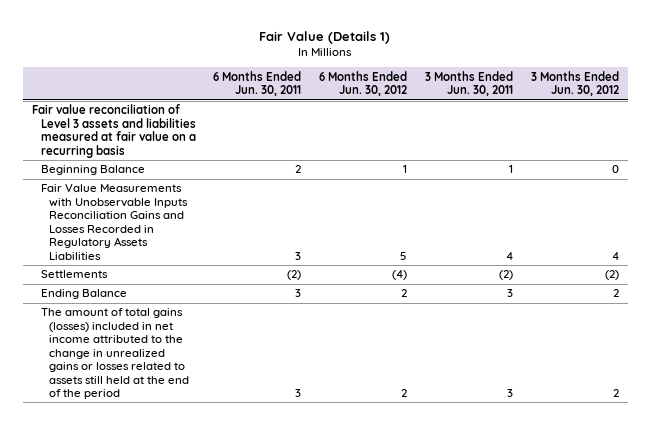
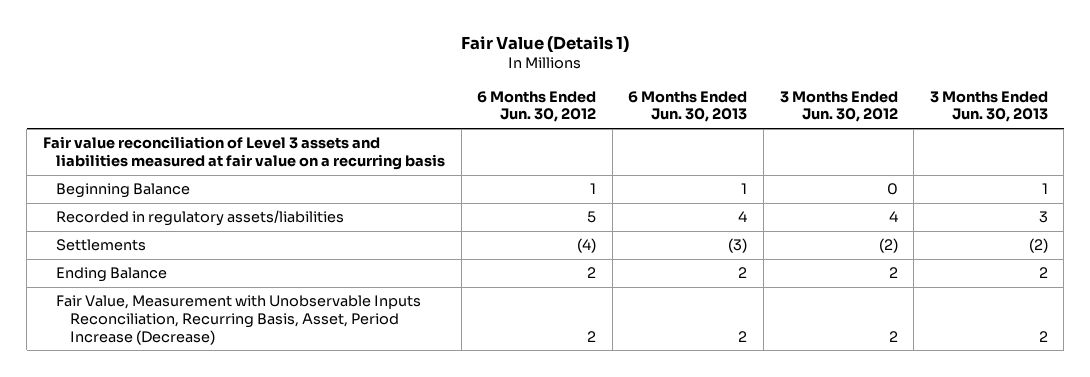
- | 6 Months Ended Jun. 30, 2011 | 6 Months Ended Jun. 30, 2012 | 3 Months Ended Jun. 30, 2011 | 3 Months Ended Jun. 30, 2012
+ | 6 Months Ended Jun. 30, 2012 | 6 Months Ended Jun. 30, 2013 | 3 Months Ended Jun. 30, 2012 | 3 Months Ended Jun. 30, 2013
- Fair Value Measurements with Unobservable Inputs Reconciliation Gains and Losses Recorded in Regulatory Assets Liabilities | 3 | 5 | 4 | 4
+ Recorded in regulatory assets/liabilities | 5 | 4 | 4 | 3
- The amount of total gains (losses) included in net income attributed to the change in unrealized gains or losses related to assets still held at the end of the period | 3 | 2 | 3 | 2
+ Fair Value, Measurement with Unobservable Inputs Reconciliation, Recurring Basis, Asset, Period Increase (Decrease) | 2 | 2 | 2 | 2

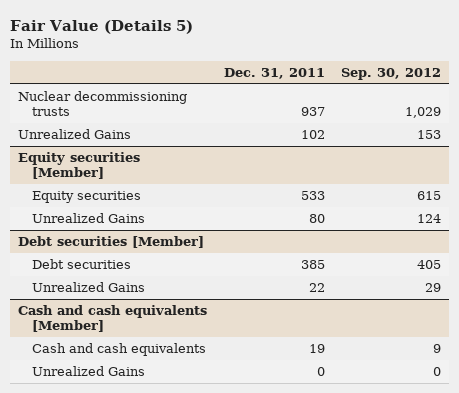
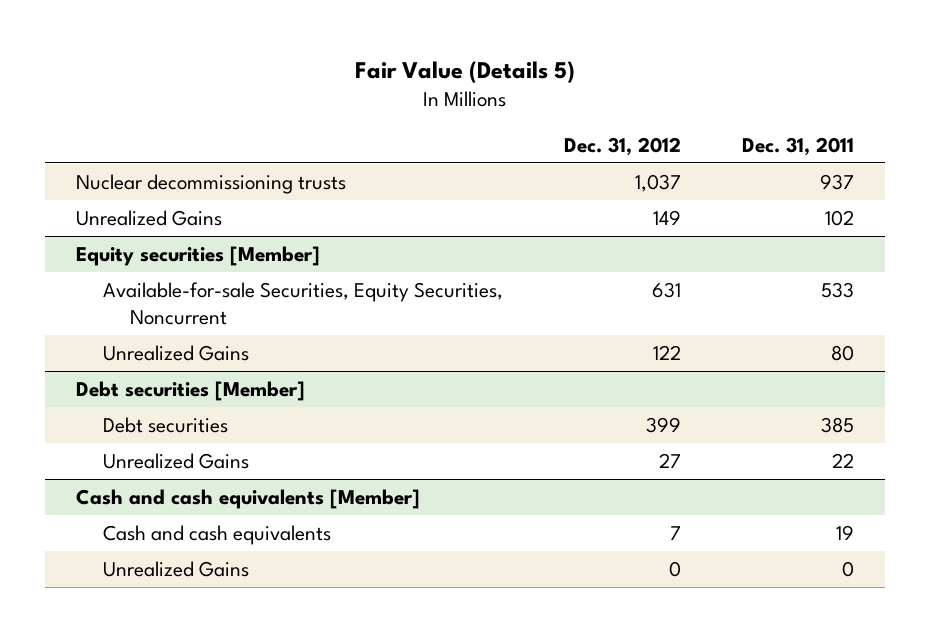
- | Dec. 31, 2011 | Sep. 30, 2012
+ | Dec. 31, 2012 | Dec. 31, 2011
@ Equity securities [Member]
- Equity securities | 533 | 615
+ Available-for-sale Securities, Equity Securities, Noncurrent | 631 | 533

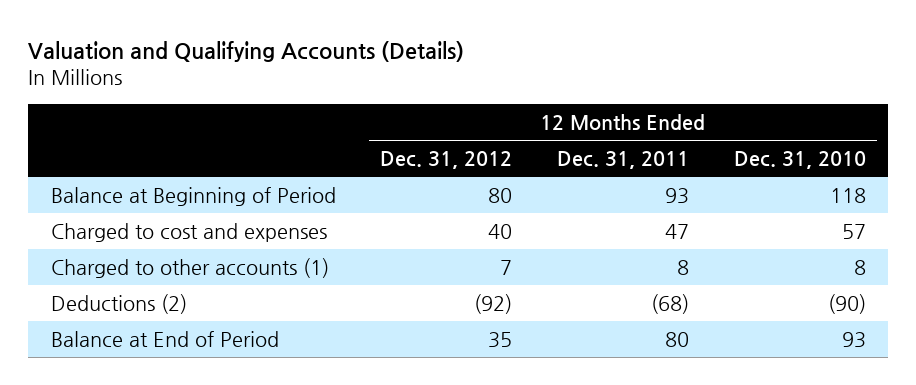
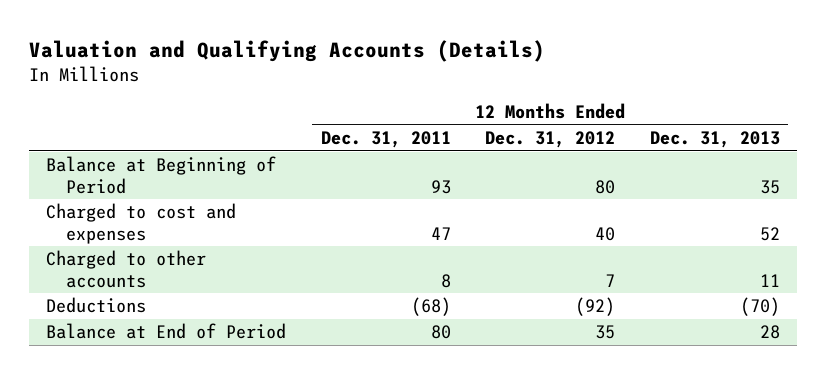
- | 12 Months Ended Dec. 31, 2012 | 12 Months Ended Dec. 31, 2011 | 12 Months Ended Dec. 31, 2010
+ | 12 Months Ended Dec. 31, 2011 | 12 Months Ended Dec. 31, 2012 | 12 Months Ended Dec. 31, 2013
- Charged to other accounts (1) | 7 | 8 | 8
- Deductions (2) | (92) | (68) | (90)
+ Charged to other accounts | 8 | 7 | 11
+ Deductions | (68) | (92) | (70)

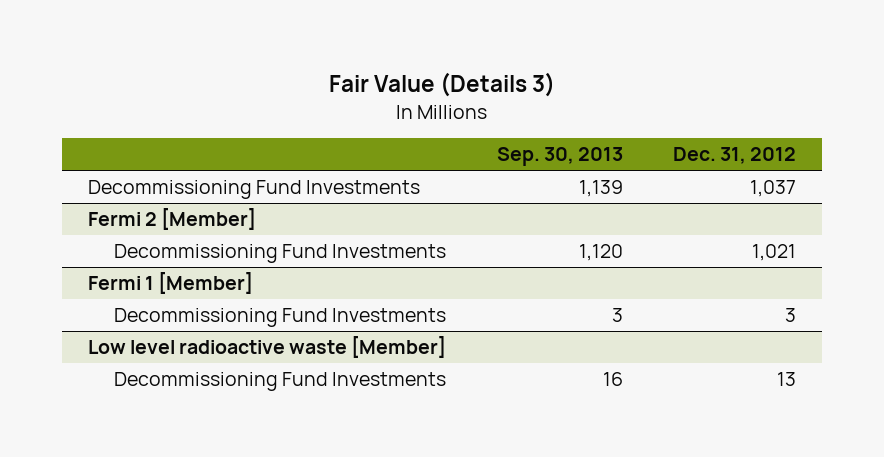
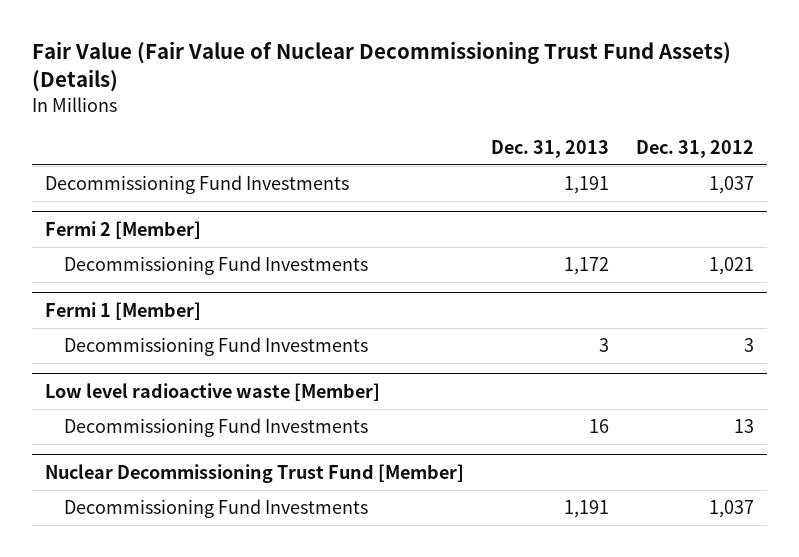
- Fair Value (Details 3)
+ Fair Value (Fair Value of Nuclear Decommissioning Trust Fund Assets) (Details)
- | Sep. 30, 2013 | Dec. 31, 2012
+ | Dec. 31, 2013 | Dec. 31, 2012
+ Nuclear Decommissioning Trust Fund [Member]
+ Decommissioning Fund Investments | 1,191 | 1,037

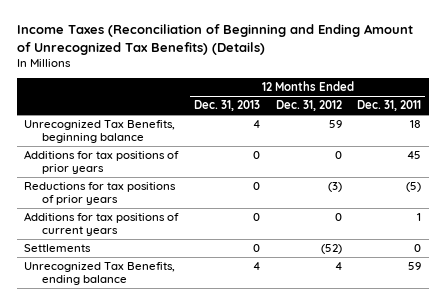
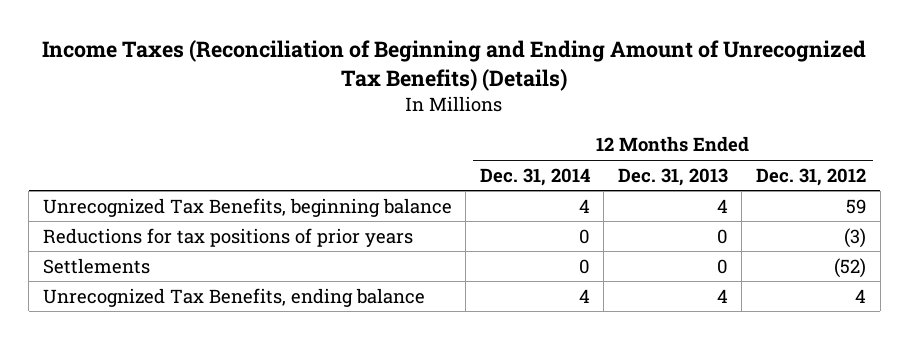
- | 12 Months Ended Dec. 31, 2013 | 12 Months Ended Dec. 31, 2012 | 12 Months Ended Dec. 31, 2011
+ | 12 Months Ended Dec. 31, 2014 | 12 Months Ended Dec. 31, 2013 | 12 Months Ended Dec. 31, 2012
- Additions for tax positions of prior years | 0 | 0 | 45
- Additions for tax positions of current years | 0 | 0 | 1

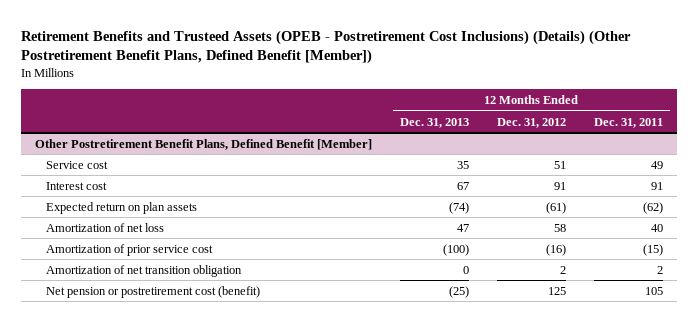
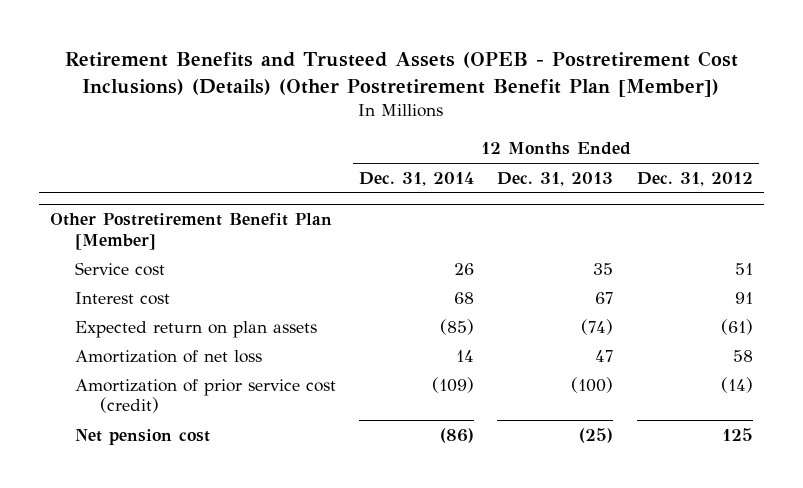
- Retirement Benefits and Trusteed Assets (OPEB - Postretirement Cost Inclusions) (Details) (Other Postretirement Benefit Plans, Defined Benefit [Member])
+ Retirement Benefits and Trusteed Assets (OPEB - Postretirement Cost Inclusions) (Details) (Other Postretirement Benefit Plan [Member])
- | 12 Months Ended Dec. 31, 2013 | 12 Months Ended Dec. 31, 2012 | 12 Months Ended Dec. 31, 2011
+ | 12 Months Ended Dec. 31, 2014 | 12 Months Ended Dec. 31, 2013 | 12 Months Ended Dec. 31, 2012
- Other Postretirement Benefit Plans, Defined Benefit [Member]
+ Other Postretirement Benefit Plan [Member]
- Amortization of prior service cost | (100) | (16) | (15)
- Amortization of net transition obligation | 0 | 2 | 2
- Net pension or postretirement cost (benefit) | (25) | 125 | 105
+ Amortization of prior service cost (credit) | (109) | (100) | (14)
+ Net pension cost | (86) | (25) | 125

